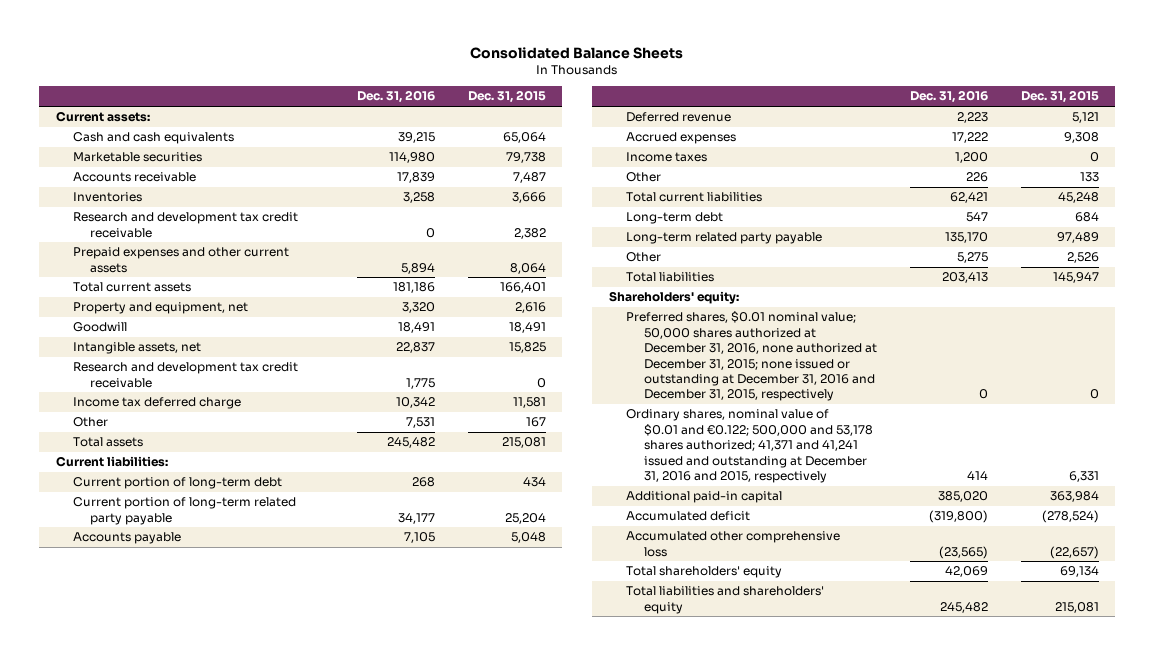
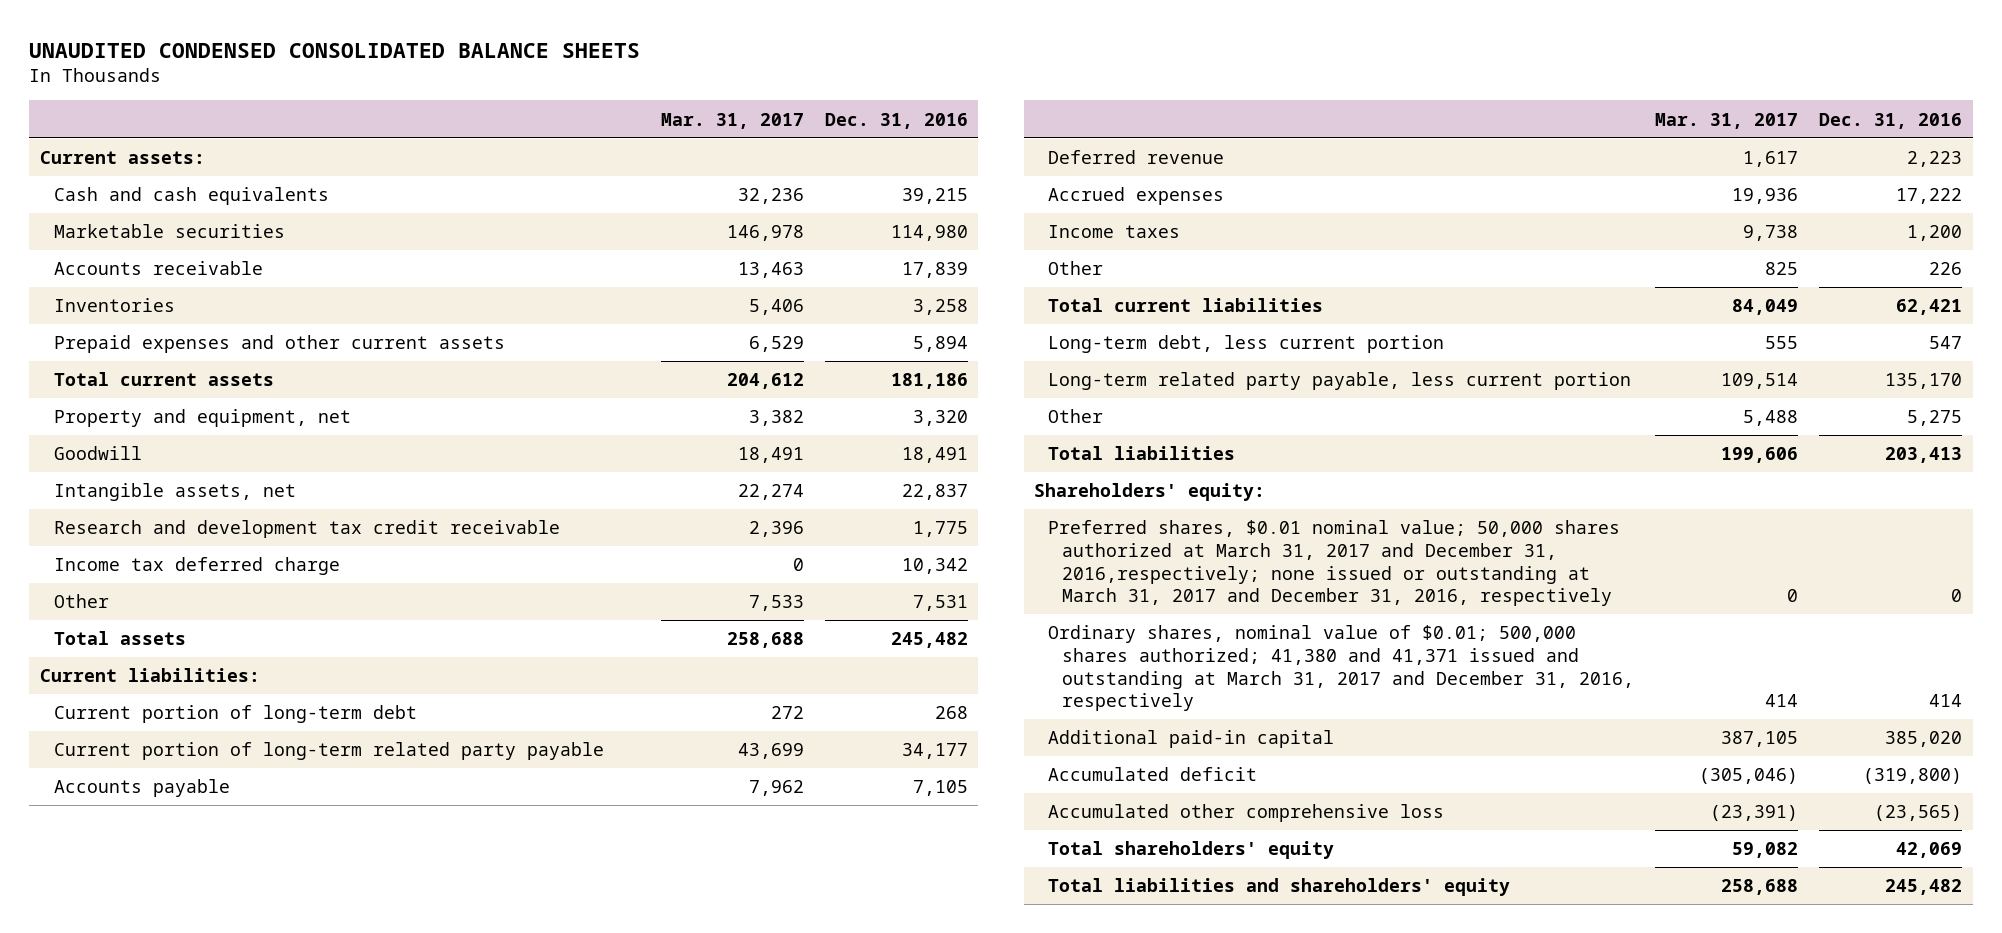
- Consolidated Balance Sheets
+ UNAUDITED CONDENSED CONSOLIDATED BALANCE SHEETS
- | Dec. 31, 2016 | Dec. 31, 2015
+ | Mar. 31, 2017 | Dec. 31, 2016
- Research and development tax credit receivable | 0 | 2,382
- Long-term debt | 547 | 684
- Long-term related party payable | 135,170 | 97,489
+ Long-term debt, less current portion | 555 | 547
+ Long-term related party payable, less current portion | 109,514 | 135,170
- Preferred shares, $0.01 nominal value; 50,000 shares authorized at December 31, 2016, none authorized at December 31, 2015; none issued or outstanding at December 31, 2016 and December 31, 2015, respectively | 0 | 0
- Ordinary shares, nominal value of $0.01 and €0.122; 500,000 and 53,178 shares authorized; 41,371 and 41,241 issued and outstanding at December 31, 2016 and 2015, respectively | 414 | 6,331
+ Preferred shares, $0.01 nominal value; 50,000 shares authorized at March 31, 2017 and December 31, 2016,respectively; none issued or outstanding at March 31, 2017 and December 31, 2016, respectively | 0 | 0
+ Ordinary shares, nominal value of $0.01; 500,000 shares authorized; 41,380 and 41,371 issued and outstanding at March 31, 2017 and December 31, 2016, respectively | 414 | 414

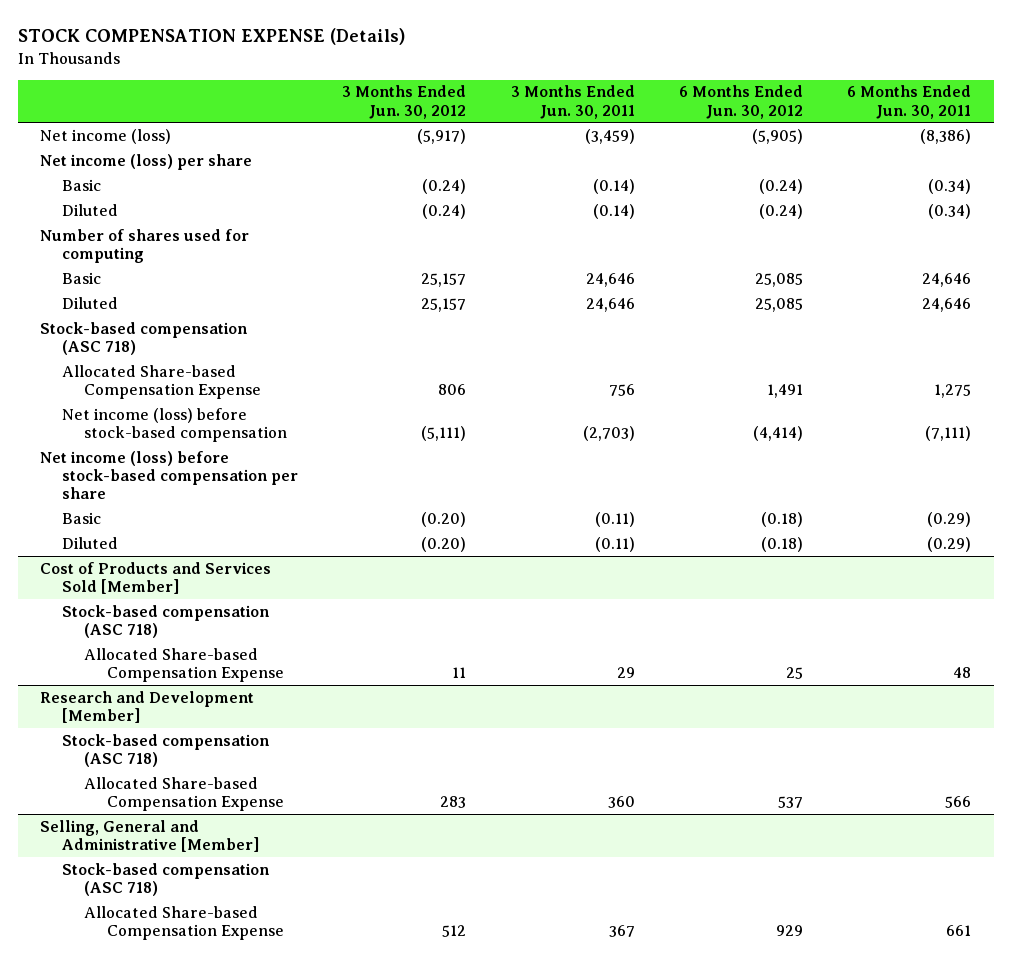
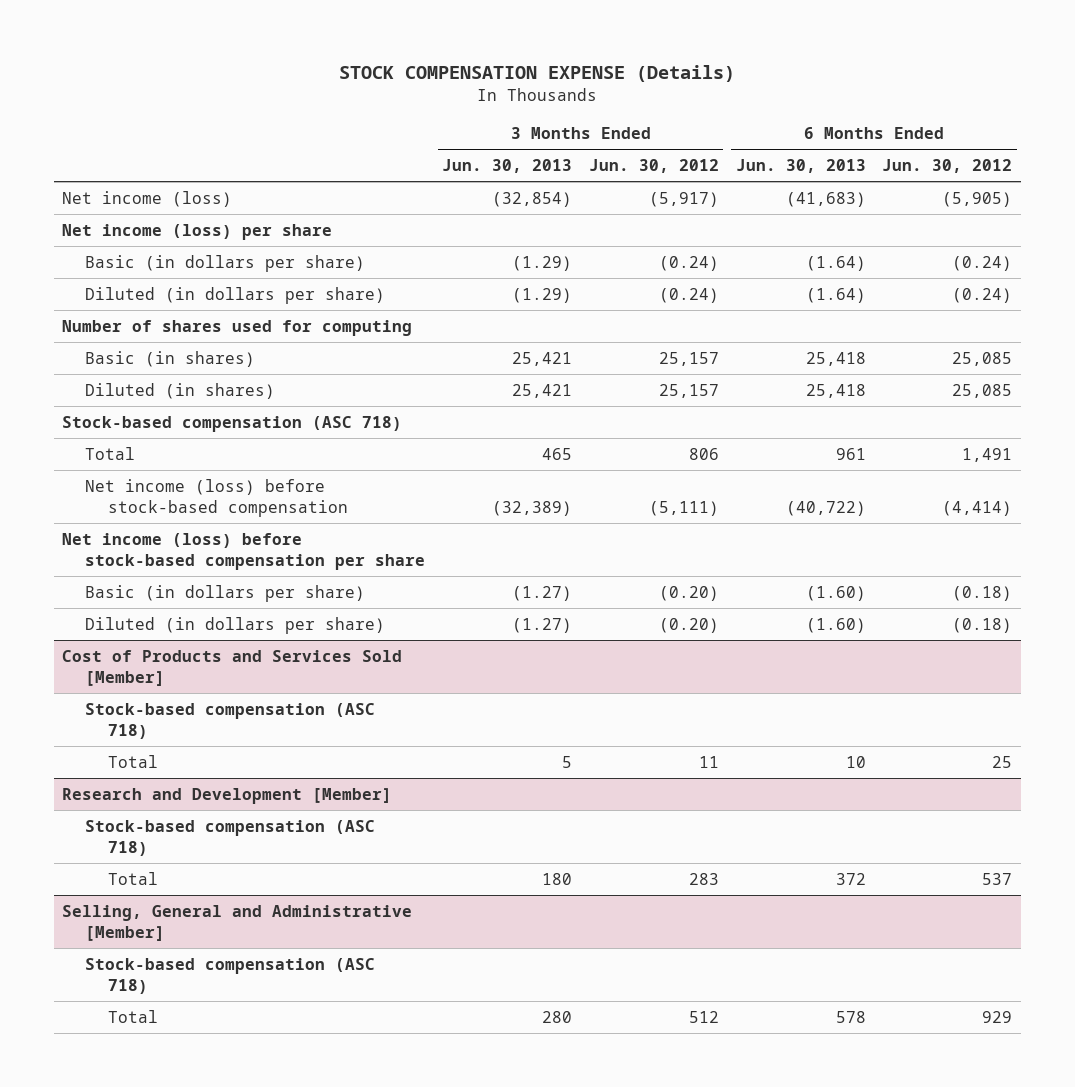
- | 3 Months Ended Jun. 30, 2012 | 3 Months Ended Jun. 30, 2011 | 6 Months Ended Jun. 30, 2012 | 6 Months Ended Jun. 30, 2011
+ | 3 Months Ended Jun. 30, 2013 | 3 Months Ended Jun. 30, 2012 | 6 Months Ended Jun. 30, 2013 | 6 Months Ended Jun. 30, 2012
- Basic | (0.24) | (0.14) | (0.24) | (0.34)
- Diluted | (0.24) | (0.14) | (0.24) | (0.34)
+ Basic (in dollars per share) | (1.29) | (0.24) | (1.64) | (0.24)
+ Diluted (in dollars per share) | (1.29) | (0.24) | (1.64) | (0.24)
- Basic | 25,157 | 24,646 | 25,085 | 24,646
- Diluted | 25,157 | 24,646 | 25,085 | 24,646
+ Basic (in shares) | 25,421 | 25,157 | 25,418 | 25,085
+ Diluted (in shares) | 25,421 | 25,157 | 25,418 | 25,085
- Allocated Share-based Compensation Expense | 806 | 756 | 1,491 | 1,275
+ Total | 465 | 806 | 961 | 1,491
- Basic | (0.20) | (0.11) | (0.18) | (0.29)
- Diluted | (0.20) | (0.11) | (0.18) | (0.29)
+ Basic (in dollars per share) | (1.27) | (0.20) | (1.60) | (0.18)
+ Diluted (in dollars per share) | (1.27) | (0.20) | (1.60) | (0.18)
@ Cost of Products and Services Sold [Member]
- Allocated Share-based Compensation Expense | 11 | 29 | 25 | 48
+ Total | 5 | 11 | 10 | 25
@ Research and Development [Member]
- Allocated Share-based Compensation Expense | 283 | 360 | 537 | 566
+ Total | 180 | 283 | 372 | 537
@ Selling, General and Administrative [Member]
- Allocated Share-based Compensation Expense | 512 | 367 | 929 | 661
+ Total | 280 | 512 | 578 | 929

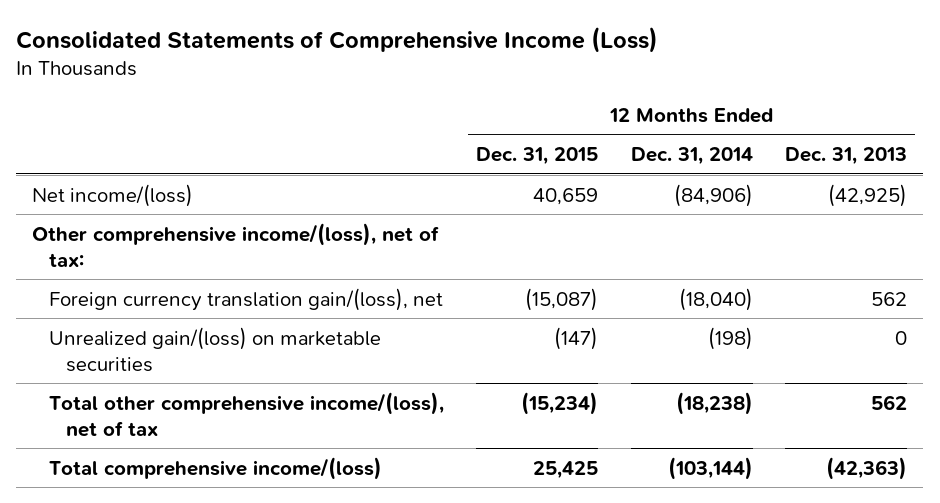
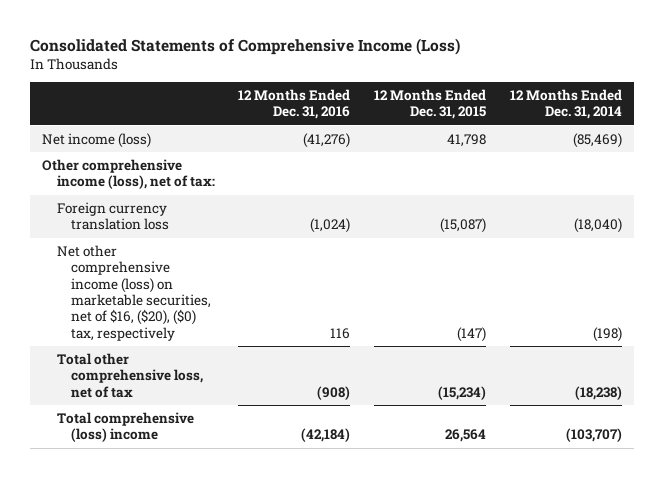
- | 12 Months Ended Dec. 31, 2015 | 12 Months Ended Dec. 31, 2014 | 12 Months Ended Dec. 31, 2013
+ | 12 Months Ended Dec. 31, 2016 | 12 Months Ended Dec. 31, 2015 | 12 Months Ended Dec. 31, 2014
- Net income/(loss) | 40,659 | (84,906) | (42,925)
- Other comprehensive income/(loss), net of tax:
- Foreign currency translation gain/(loss), net | (15,087) | (18,040) | 562
- Unrealized gain/(loss) on marketable securities | (147) | (198) | 0
- Total other comprehensive income/(loss), net of tax | (15,234) | (18,238) | 562
- Total comprehensive income/(loss) | 25,425 | (103,144) | (42,363)
+ Net income (loss) | (41,276) | 41,798 | (85,469)
+ Other comprehensive income (loss), net of tax:
+ Foreign currency translation loss | (1,024) | (15,087) | (18,040)
+ Net other comprehensive income (loss) on marketable securities, net of $16, ($20), ($0) tax, respectively | 116 | (147) | (198)
+ Total other comprehensive loss, net of tax | (908) | (15,234) | (18,238)
+ Total comprehensive (loss) income | (42,184) | 26,564 | (103,707)

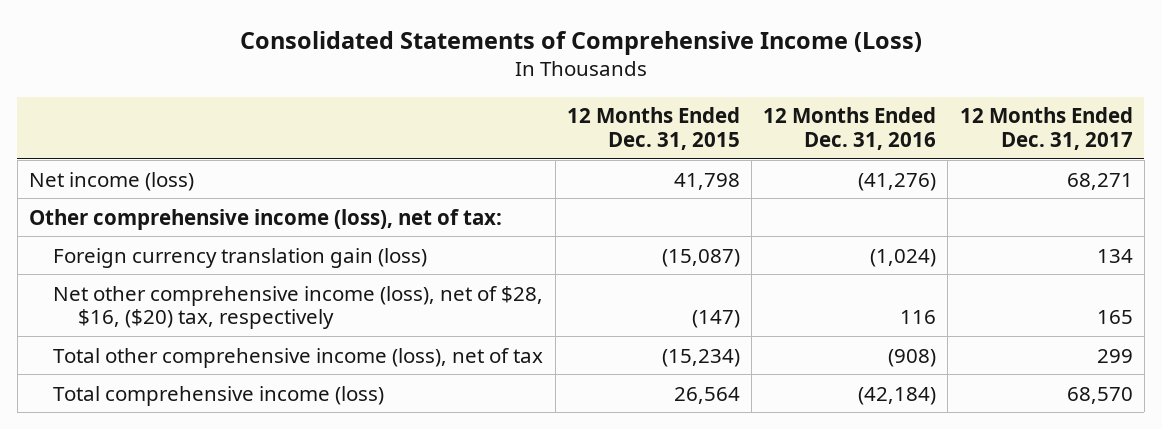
- | 12 Months Ended Dec. 31, 2016 | 12 Months Ended Dec. 31, 2015 | 12 Months Ended Dec. 31, 2014
+ | 12 Months Ended Dec. 31, 2015 | 12 Months Ended Dec. 31, 2016 | 12 Months Ended Dec. 31, 2017
- Foreign currency translation loss | (1,024) | (15,087) | (18,040)
- Net other comprehensive income (loss) on marketable securities, net of $16, ($20), ($0) tax, respectively | 116 | (147) | (198)
- Total other comprehensive loss, net of tax | (908) | (15,234) | (18,238)
- Total comprehensive (loss) income | (42,184) | 26,564 | (103,707)
+ Foreign currency translation gain (loss) | (15,087) | (1,024) | 134
+ Net other comprehensive income (loss), net of $28, $16, ($20) tax, respectively | (147) | 116 | 165
+ Total other comprehensive income (loss), net of tax | (15,234) | (908) | 299
+ Total comprehensive income (loss) | 26,564 | (42,184) | 68,570

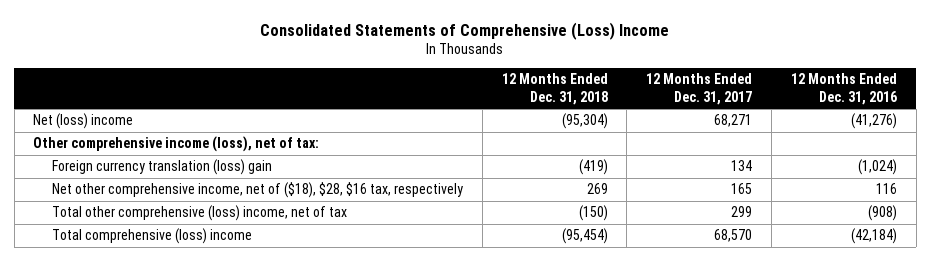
- Consolidated Statements of Comprehensive Income (Loss)
+ Consolidated Statements of Comprehensive (Loss) Income
- | 12 Months Ended Dec. 31, 2015 | 12 Months Ended Dec. 31, 2016 | 12 Months Ended Dec. 31, 2017
+ | 12 Months Ended Dec. 31, 2018 | 12 Months Ended Dec. 31, 2017 | 12 Months Ended Dec. 31, 2016
- Net income (loss) | 41,798 | (41,276) | 68,271
+ Net (loss) income | (95,304) | 68,271 | (41,276)
- Foreign currency translation gain (loss) | (15,087) | (1,024) | 134
- Net other comprehensive income (loss), net of $28, $16, ($20) tax, respectively | (147) | 116 | 165
- Total other comprehensive income (loss), net of tax | (15,234) | (908) | 299
- Total comprehensive income (loss) | 26,564 | (42,184) | 68,570
+ Foreign currency translation (loss) gain | (419) | 134 | (1,024)
+ Net other comprehensive income, net of ($18), $28, $16 tax, respectively | 269 | 165 | 116
+ Total other comprehensive (loss) income, net of tax | (150) | 299 | (908)
+ Total comprehensive (loss) income | (95,454) | 68,570 | (42,184)

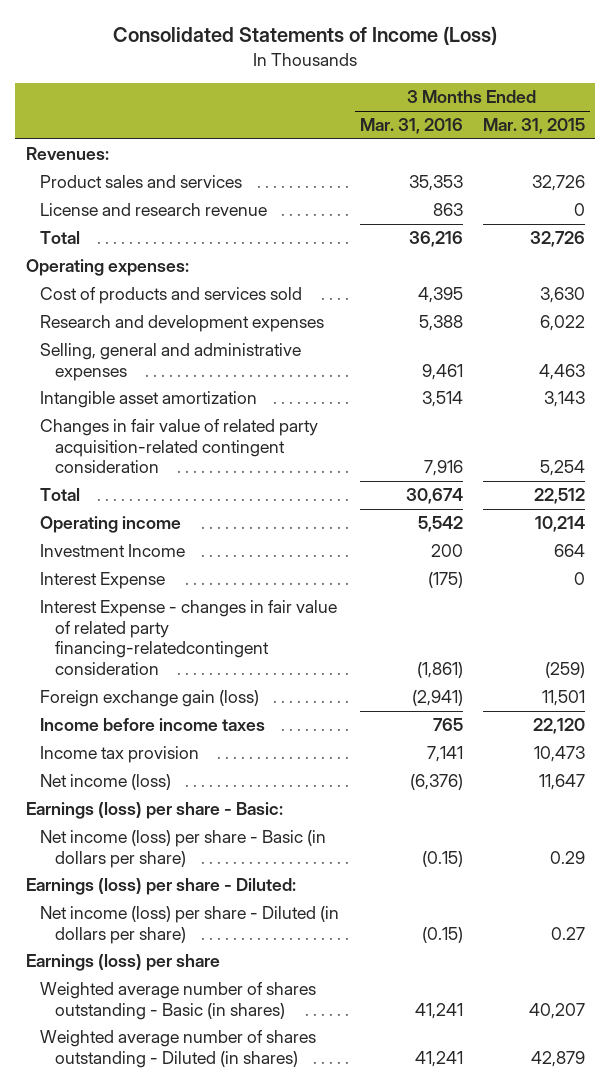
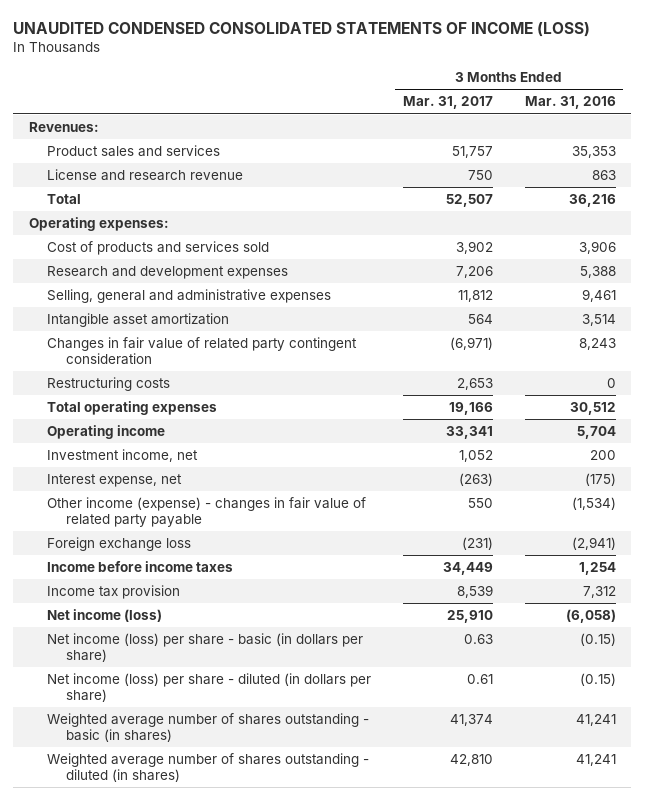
- Consolidated Statements of Income (Loss)
+ UNAUDITED CONDENSED CONSOLIDATED STATEMENTS OF INCOME (LOSS)
- | 3 Months Ended Mar. 31, 2016 | 3 Months Ended Mar. 31, 2015
+ | 3 Months Ended Mar. 31, 2017 | 3 Months Ended Mar. 31, 2016
- Cost of products and services sold | 4,395 | 3,630
+ Cost of products and services sold | 3,902 | 3,906
- Changes in fair value of related party acquisition-related contingent consideration | 7,916 | 5,254
- Total | 30,674 | 22,512
- Operating income | 5,542 | 10,214
- Investment Income | 200 | 664
- Interest Expense | (175) | 0
- Interest Expense - changes in fair value of related party financing-relatedcontingent consideration | (1,861) | (259)
- Foreign exchange gain (loss) | (2,941) | 11,501
- Income before income taxes | 765 | 22,120
- Income tax provision | 7,141 | 10,473
- Net income (loss) | (6,376) | 11,647
- Earnings (loss) per share - Basic:
- Net income (loss) per share - Basic (in dollars per share) | (0.15) | 0.29
- Earnings (loss) per share - Diluted:
- Net income (loss) per share - Diluted (in dollars per share) | (0.15) | 0.27
- Earnings (loss) per share
- Weighted average number of shares outstanding - Basic (in shares) | 41,241 | 40,207
- Weighted average number of shares outstanding - Diluted (in shares) | 41,241 | 42,879
+ Changes in fair value of related party contingent consideration | (6,971) | 8,243
+ Restructuring costs | 2,653 | 0
+ Total operating expenses | 19,166 | 30,512
+ Operating income | 33,341 | 5,704
+ Investment income, net | 1,052 | 200
+ Interest expense, net | (263) | (175)
+ Other income (expense) - changes in fair value of related party payable | 550 | (1,534)
+ Foreign exchange loss | (231) | (2,941)
+ Income before income taxes | 34,449 | 1,254
+ Income tax provision | 8,539 | 7,312
+ Net income (loss) | 25,910 | (6,058)
+ Net income (loss) per share - basic (in dollars per share) | 0.63 | (0.15)
+ Net income (loss) per share - diluted (in dollars per share) | 0.61 | (0.15)
+ Weighted average number of shares outstanding - basic (in shares) | 41,374 | 41,241
+ Weighted average number of shares outstanding - diluted (in shares) | 42,810 | 41,241

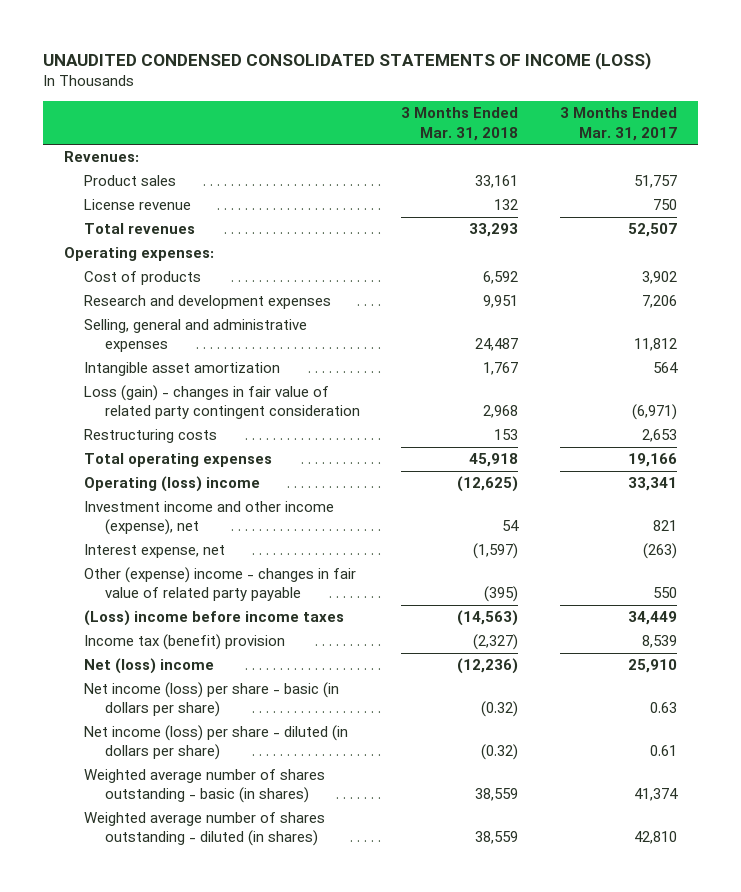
- | 3 Months Ended Mar. 31, 2017 | 3 Months Ended Mar. 31, 2016
+ | 3 Months Ended Mar. 31, 2018 | 3 Months Ended Mar. 31, 2017
- Product sales and services | 51,757 | 35,353
- License and research revenue | 750 | 863
- Total | 52,507 | 36,216
+ Product sales | 33,161 | 51,757
+ License revenue | 132 | 750
+ Total revenues | 33,293 | 52,507
- Cost of products and services sold | 3,902 | 3,906
+ Cost of products | 6,592 | 3,902
- Changes in fair value of related party contingent consideration | (6,971) | 8,243
+ Loss (gain) - changes in fair value of related party contingent consideration | 2,968 | (6,971)
- Operating income | 33,341 | 5,704
- Investment income, net | 1,052 | 200
+ Operating (loss) income | (12,625) | 33,341
+ Investment income and other income (expense), net | 54 | 821
- Other income (expense) - changes in fair value of related party payable | 550 | (1,534)
- Foreign exchange loss | (231) | (2,941)
- Income before income taxes | 34,449 | 1,254
- Income tax provision | 8,539 | 7,312
- Net income (loss) | 25,910 | (6,058)
+ Other (expense) income - changes in fair value of related party payable | (395) | 550
+ (Loss) income before income taxes | (14,563) | 34,449
+ Income tax (benefit) provision | (2,327) | 8,539
+ Net (loss) income | (12,236) | 25,910

